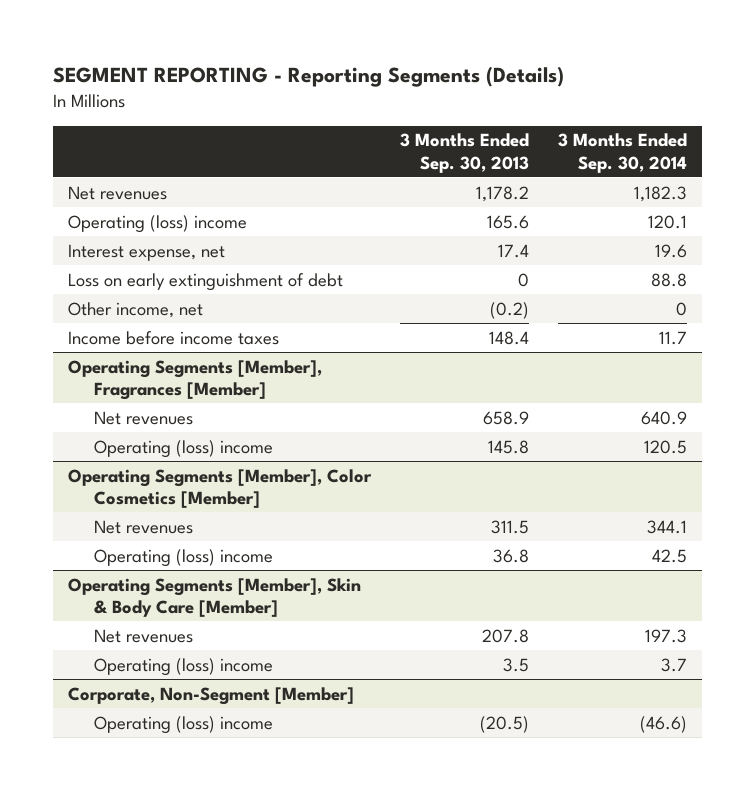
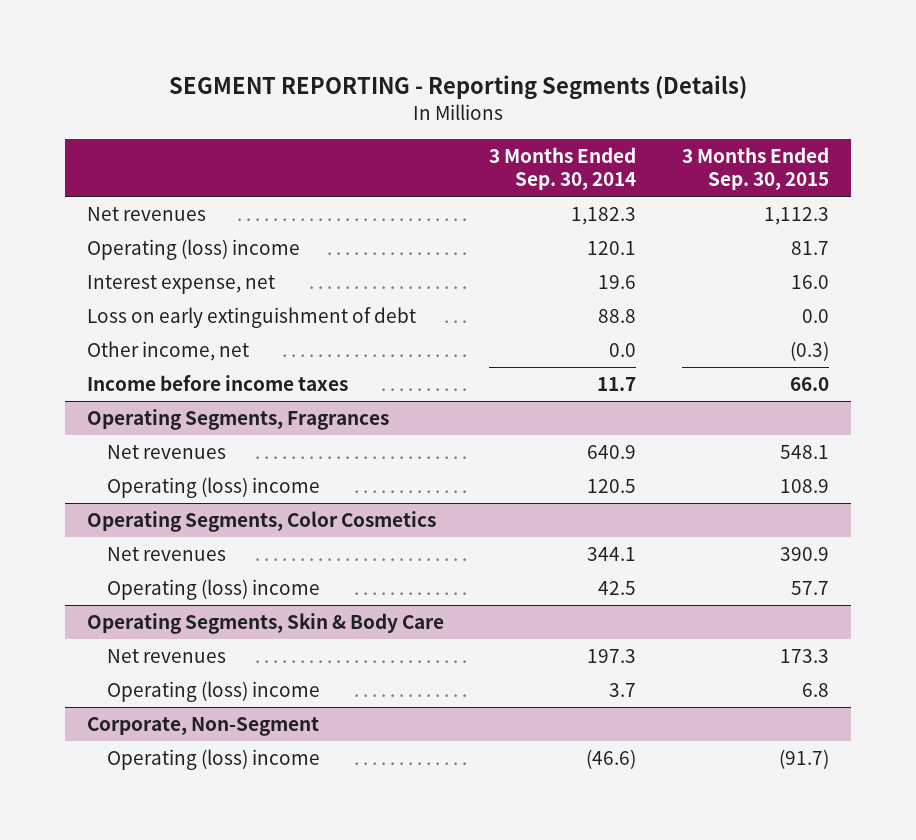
- | 3 Months Ended Sep. 30, 2013 | 3 Months Ended Sep. 30, 2014
+ | 3 Months Ended Sep. 30, 2014 | 3 Months Ended Sep. 30, 2015
- Other income, net | (0.2) | 0
+ Other income, net | 0.0 | (0.3)
- Operating Segments [Member], Fragrances [Member]
+ Operating Segments, Fragrances
- Operating Segments [Member], Color Cosmetics [Member]
+ Operating Segments, Color Cosmetics
- Operating Segments [Member], Skin & Body Care [Member]
+ Operating Segments, Skin & Body Care
- Corporate, Non-Segment [Member]
+ Corporate, Non-Segment

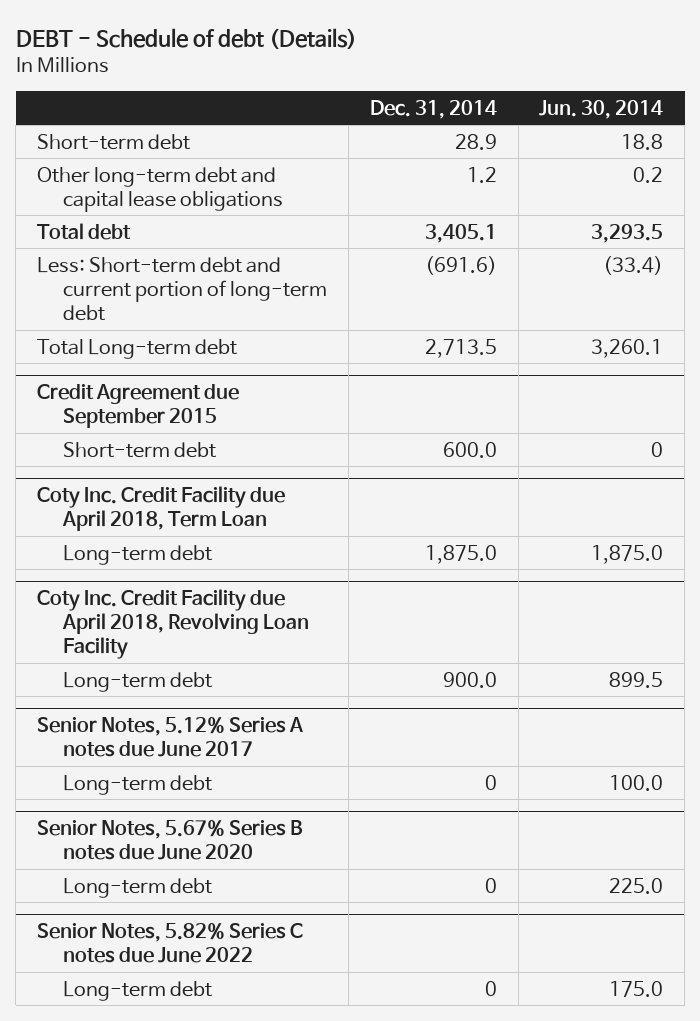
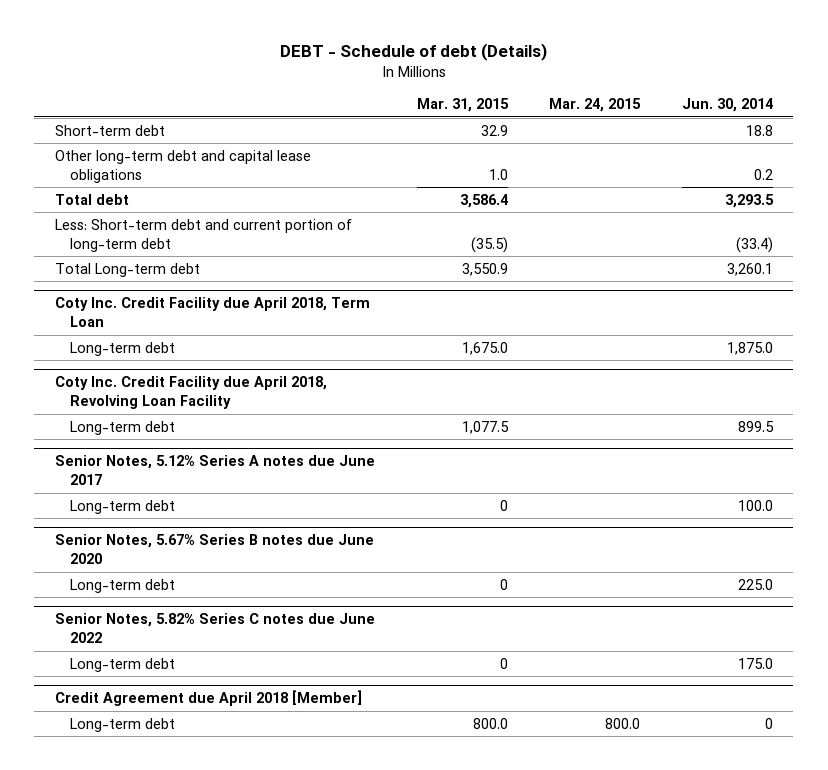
- | Dec. 31, 2014 | Jun. 30, 2014
+ | Mar. 31, 2015 | Mar. 24, 2015 | Jun. 30, 2014
- Credit Agreement due September 2015
- Short-term debt | 600.0 | 0
+ Credit Agreement due April 2018 [Member]
+ Long-term debt | 800.0 | 800.0 | 0

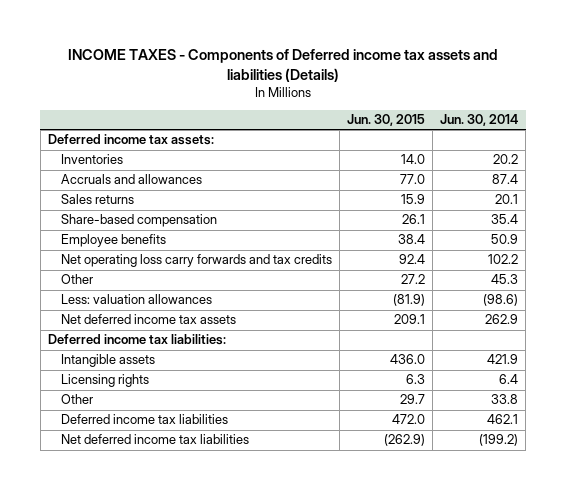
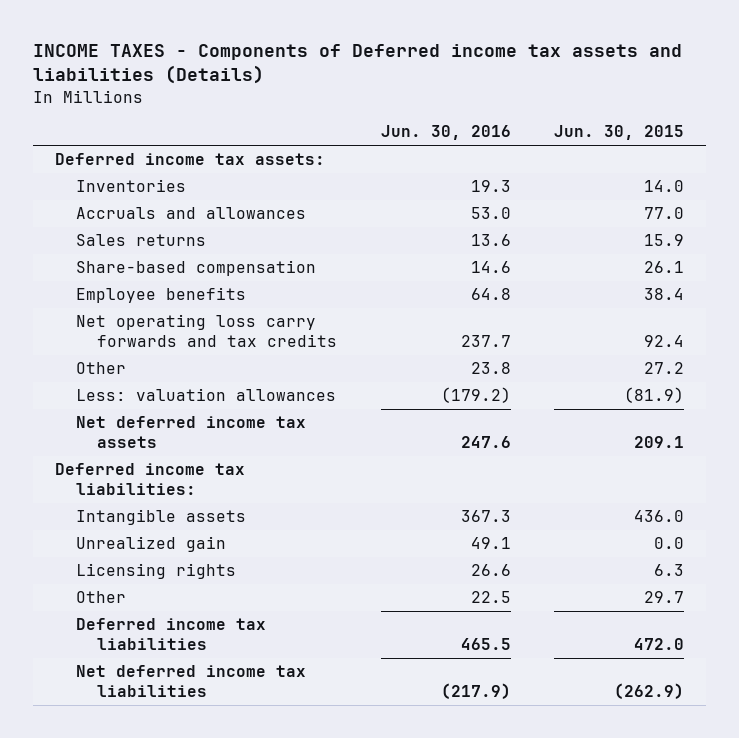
- | Jun. 30, 2015 | Jun. 30, 2014
+ | Jun. 30, 2016 | Jun. 30, 2015
+ Unrealized gain | 49.1 | 0.0

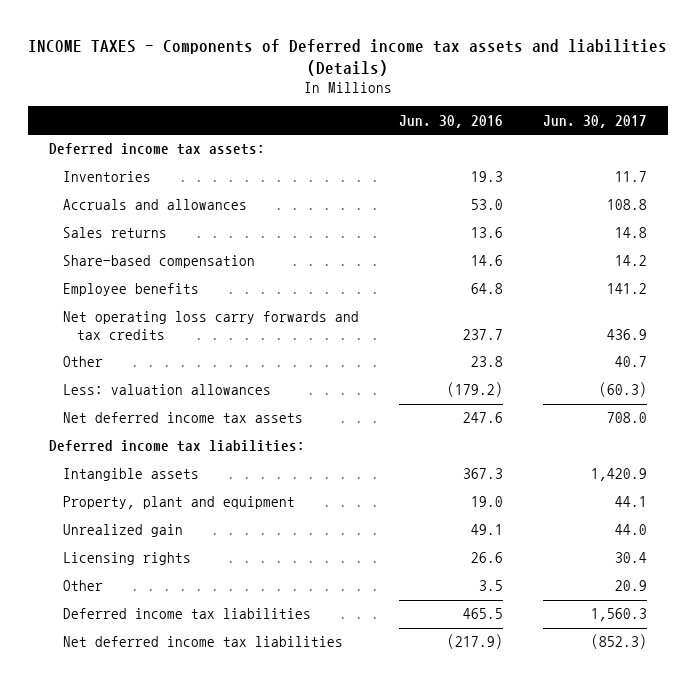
- | Jun. 30, 2016 | Jun. 30, 2015
+ | Jun. 30, 2016 | Jun. 30, 2017
+ Property, plant and equipment | 19.0 | 44.1
- Other | 22.5 | 29.7
+ Other | 3.5 | 20.9

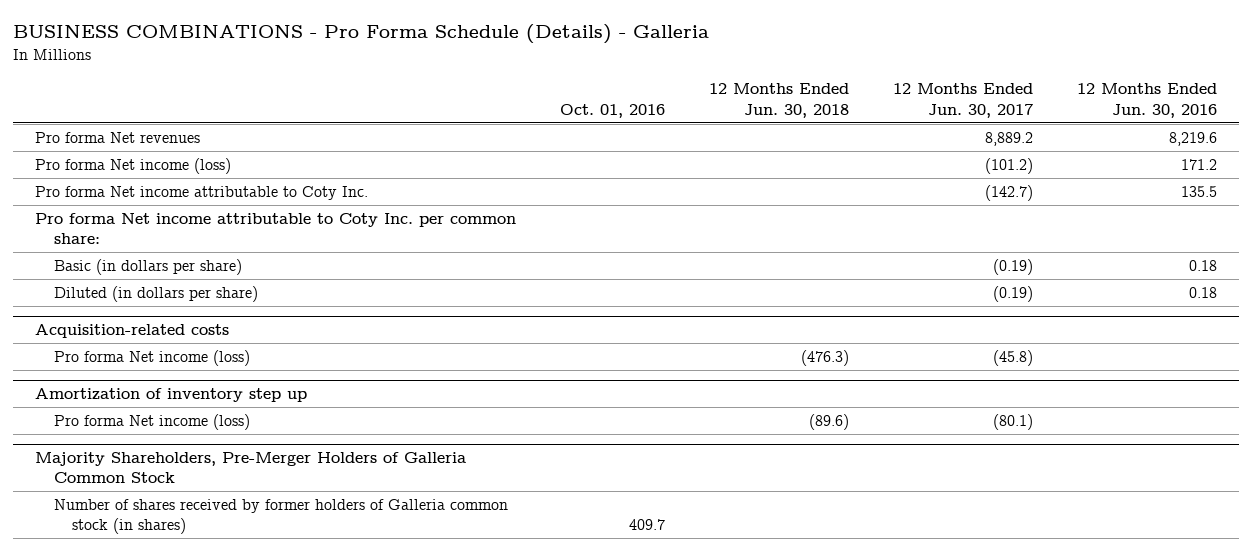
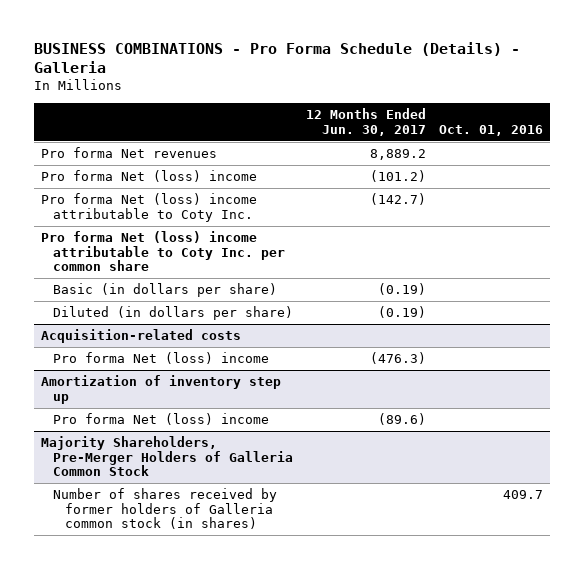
- | Oct. 01, 2016 | 12 Months Ended Jun. 30, 2018 | 12 Months Ended Jun. 30, 2017 | 12 Months Ended Jun. 30, 2016
+ | 12 Months Ended Jun. 30, 2017 | Oct. 01, 2016
- Pro forma Net income (loss) | | | (101.2) | 171.2
- Pro forma Net income attributable to Coty Inc. | | | (142.7) | 135.5
- Pro forma Net income attributable to Coty Inc. per common share:
+ Pro forma Net (loss) income | (101.2) |
+ Pro forma Net (loss) income attributable to Coty Inc. | (142.7) |
+ Pro forma Net (loss) income attributable to Coty Inc. per common share
@ Acquisition-related costs
- Pro forma Net income (loss) | | (476.3) | (45.8) |
+ Pro forma Net (loss) income | (476.3) |
@ Amortization of inventory step up
- Pro forma Net income (loss) | | (89.6) | (80.1) |
+ Pro forma Net (loss) income | (89.6) |

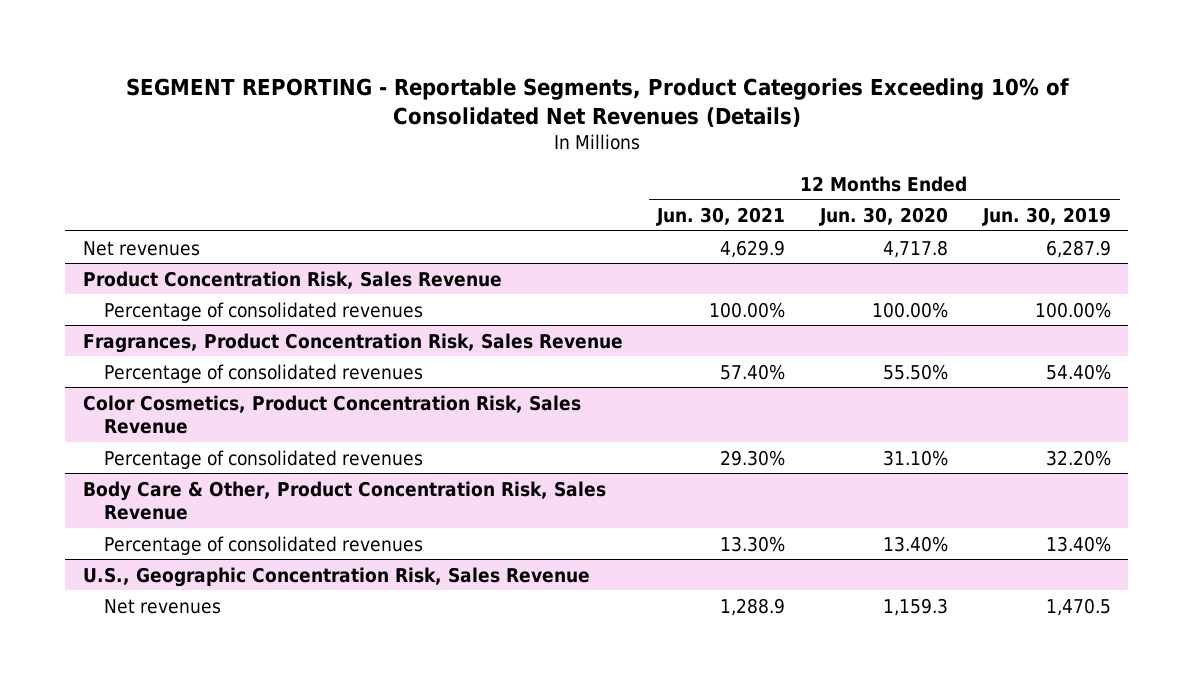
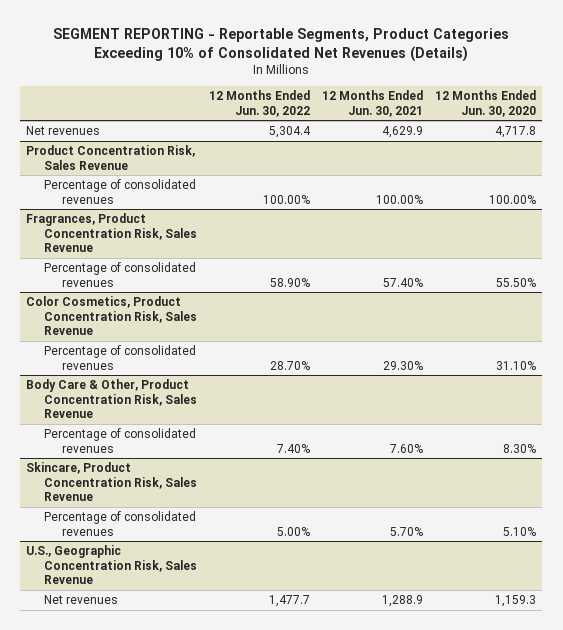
- | 12 Months Ended Jun. 30, 2021 | 12 Months Ended Jun. 30, 2020 | 12 Months Ended Jun. 30, 2019
+ | 12 Months Ended Jun. 30, 2022 | 12 Months Ended Jun. 30, 2021 | 12 Months Ended Jun. 30, 2020
@ Body Care & Other, Product Concentration Risk, Sales Revenue
- Percentage of consolidated revenues | 13.30% | 13.40% | 13.40%
+ Percentage of consolidated revenues | 7.40% | 7.60% | 8.30%
+ Skincare, Product Concentration Risk, Sales Revenue
+ Percentage of consolidated revenues | 5.00% | 5.70% | 5.10%

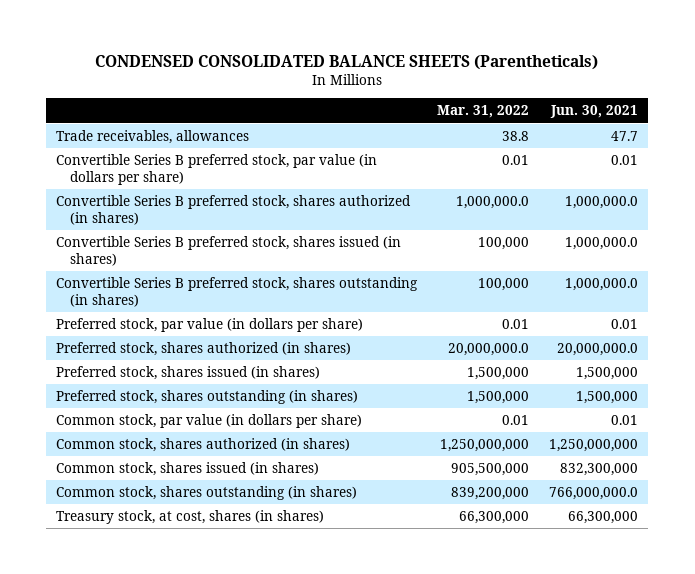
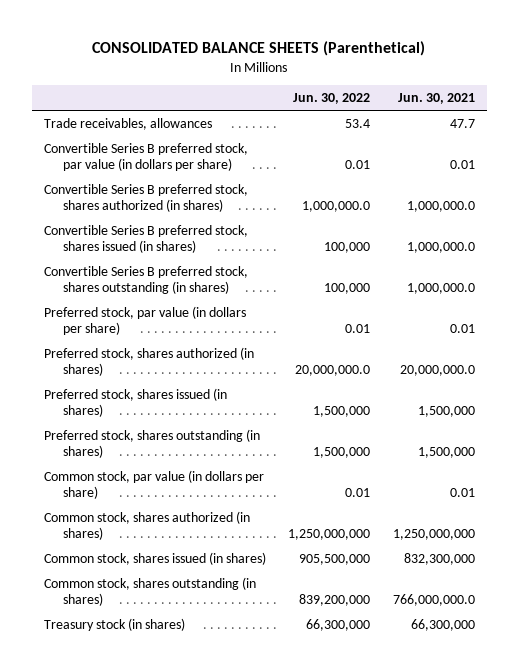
- CONDENSED CONSOLIDATED BALANCE SHEETS (Parentheticals)
+ CONSOLIDATED BALANCE SHEETS (Parenthetical)
- | Mar. 31, 2022 | Jun. 30, 2021
+ | Jun. 30, 2022 | Jun. 30, 2021
- Treasury stock, at cost, shares (in shares) | 66,300,000 | 66,300,000
+ Treasury stock (in shares) | 66,300,000 | 66,300,000

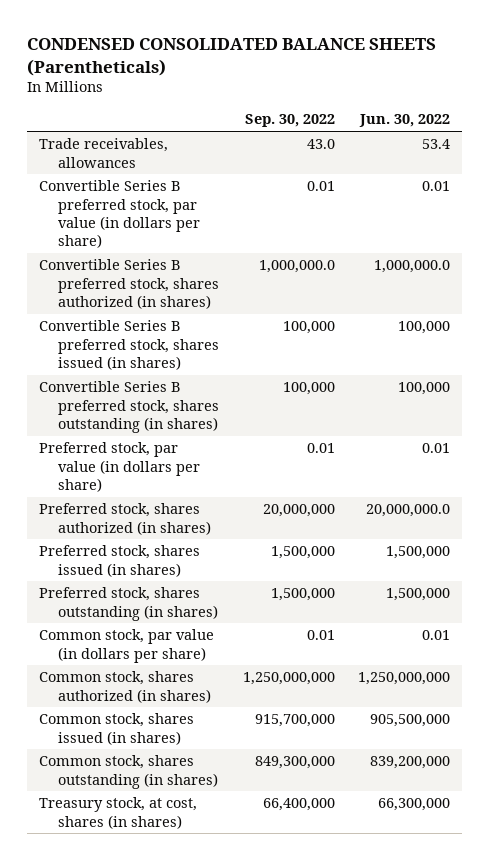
- CONSOLIDATED BALANCE SHEETS (Parenthetical)
+ CONDENSED CONSOLIDATED BALANCE SHEETS (Parentheticals)
- | Jun. 30, 2022 | Jun. 30, 2021
+ | Sep. 30, 2022 | Jun. 30, 2022
- Treasury stock (in shares) | 66,300,000 | 66,300,000
+ Treasury stock, at cost, shares (in shares) | 66,400,000 | 66,300,000

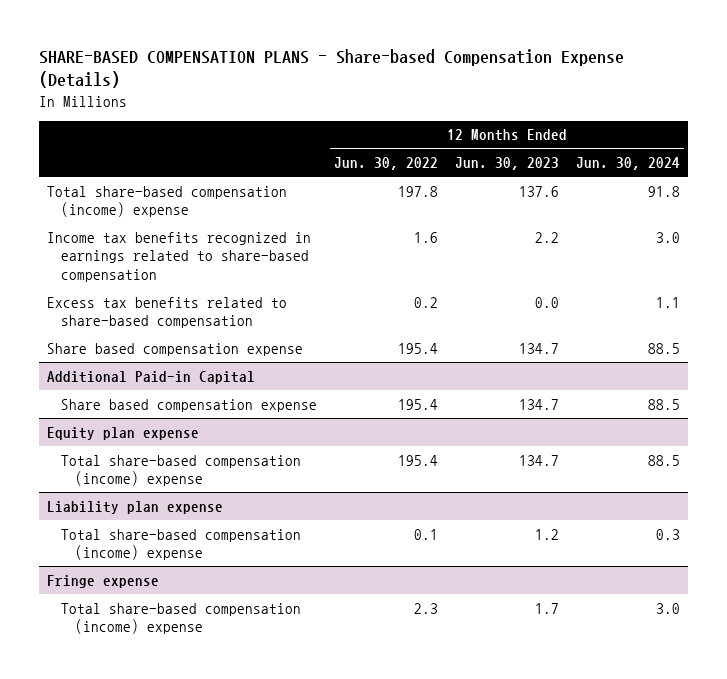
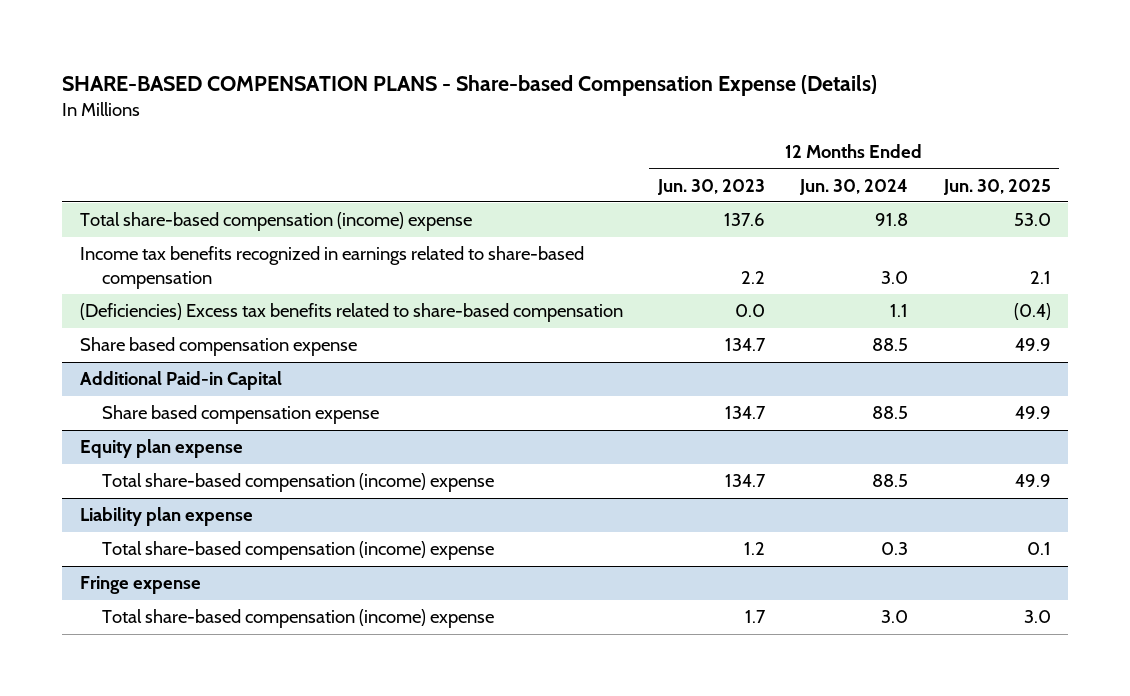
- | 12 Months Ended Jun. 30, 2022 | 12 Months Ended Jun. 30, 2023 | 12 Months Ended Jun. 30, 2024
+ | 12 Months Ended Jun. 30, 2023 | 12 Months Ended Jun. 30, 2024 | 12 Months Ended Jun. 30, 2025
- Excess tax benefits related to share-based compensation | 0.2 | 0.0 | 1.1
+ (Deficiencies) Excess tax benefits related to share-based compensation | 0.0 | 1.1 | (0.4)

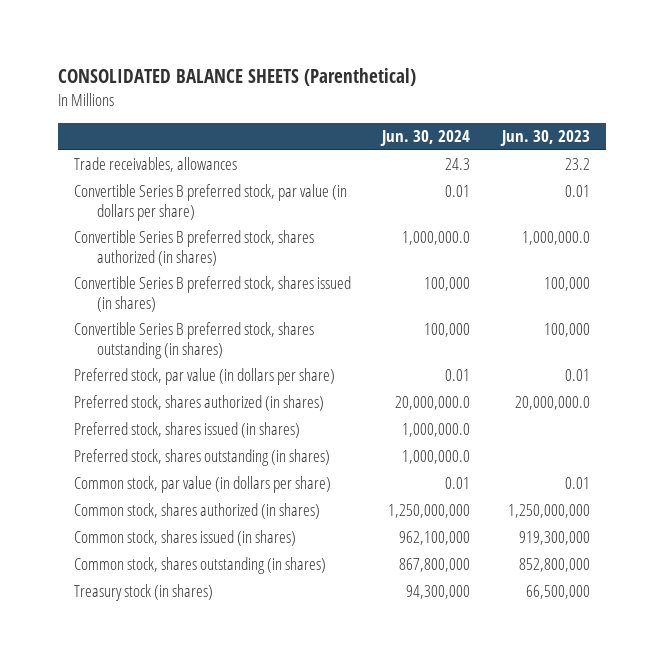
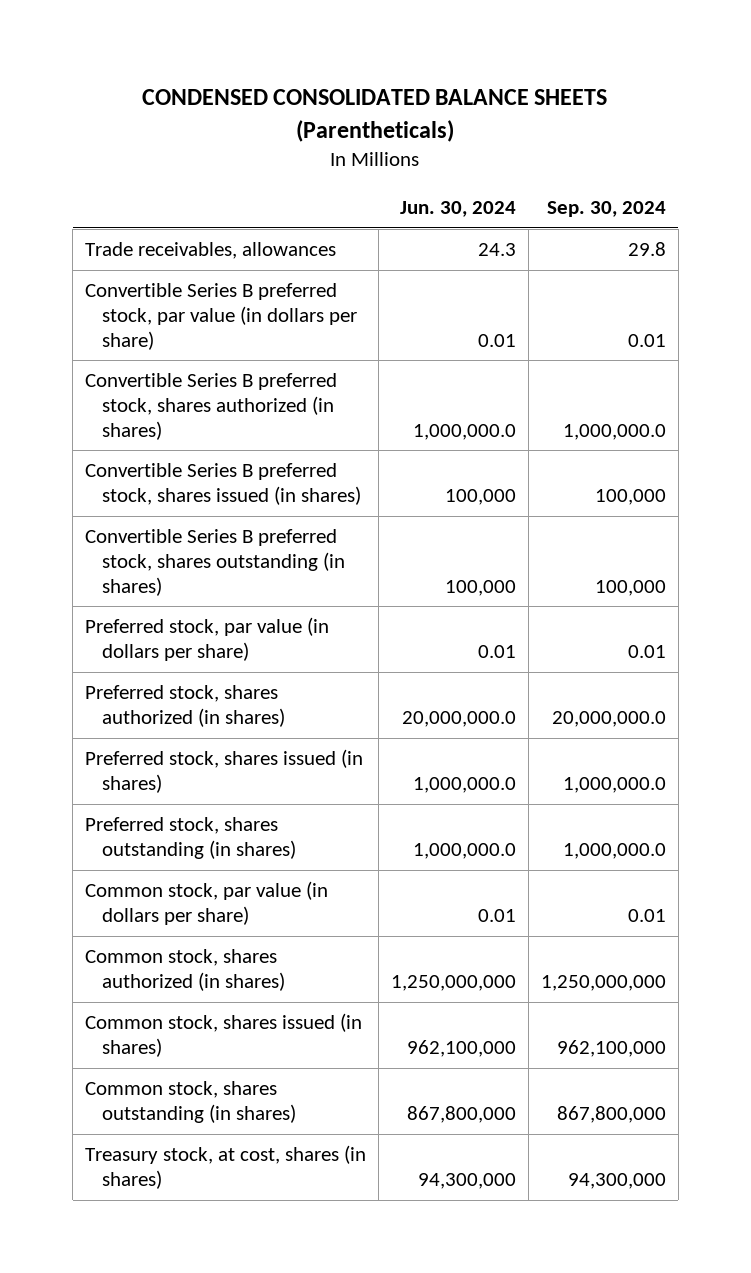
- CONSOLIDATED BALANCE SHEETS (Parenthetical)
+ CONDENSED CONSOLIDATED BALANCE SHEETS (Parentheticals)
- | Jun. 30, 2024 | Jun. 30, 2023
+ | Jun. 30, 2024 | Sep. 30, 2024
- Treasury stock (in shares) | 94,300,000 | 66,500,000
+ Treasury stock, at cost, shares (in shares) | 94,300,000 | 94,300,000

